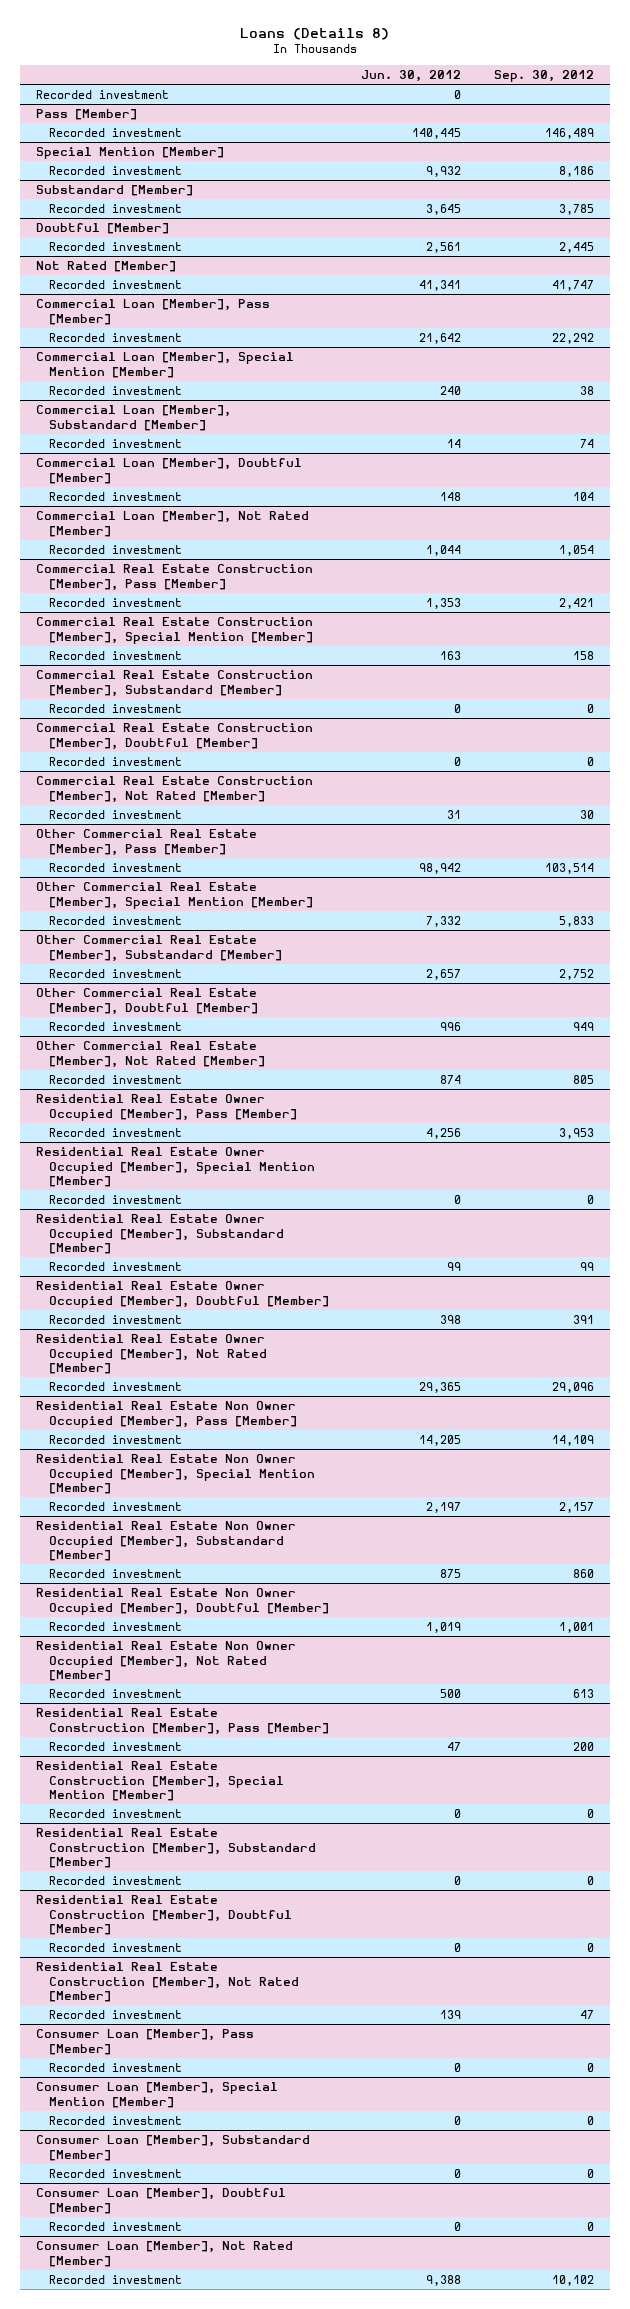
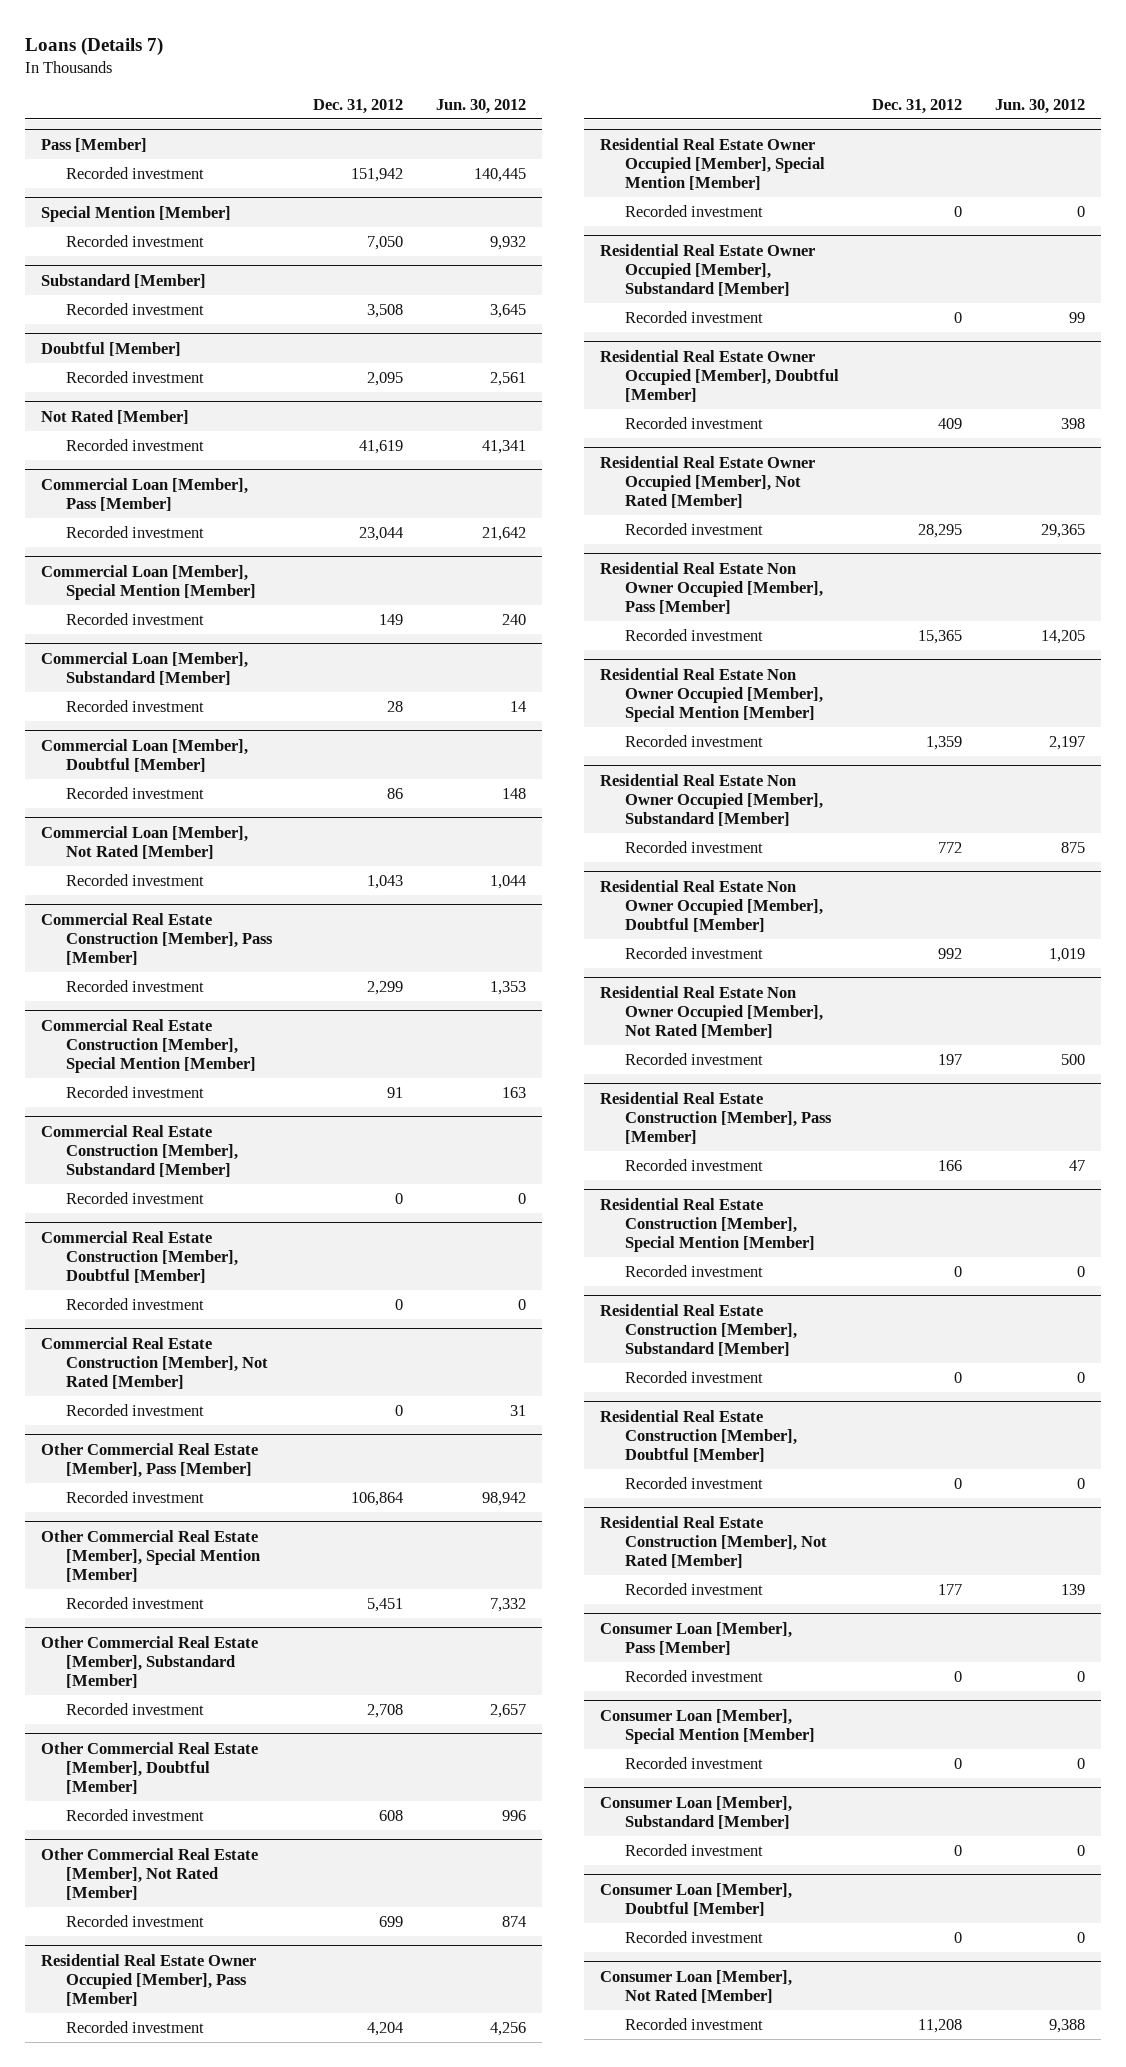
- Loans (Details 8)
+ Loans (Details 7)
- | Jun. 30, 2012 | Sep. 30, 2012
+ | Dec. 31, 2012 | Jun. 30, 2012
- Recorded investment | 0 |

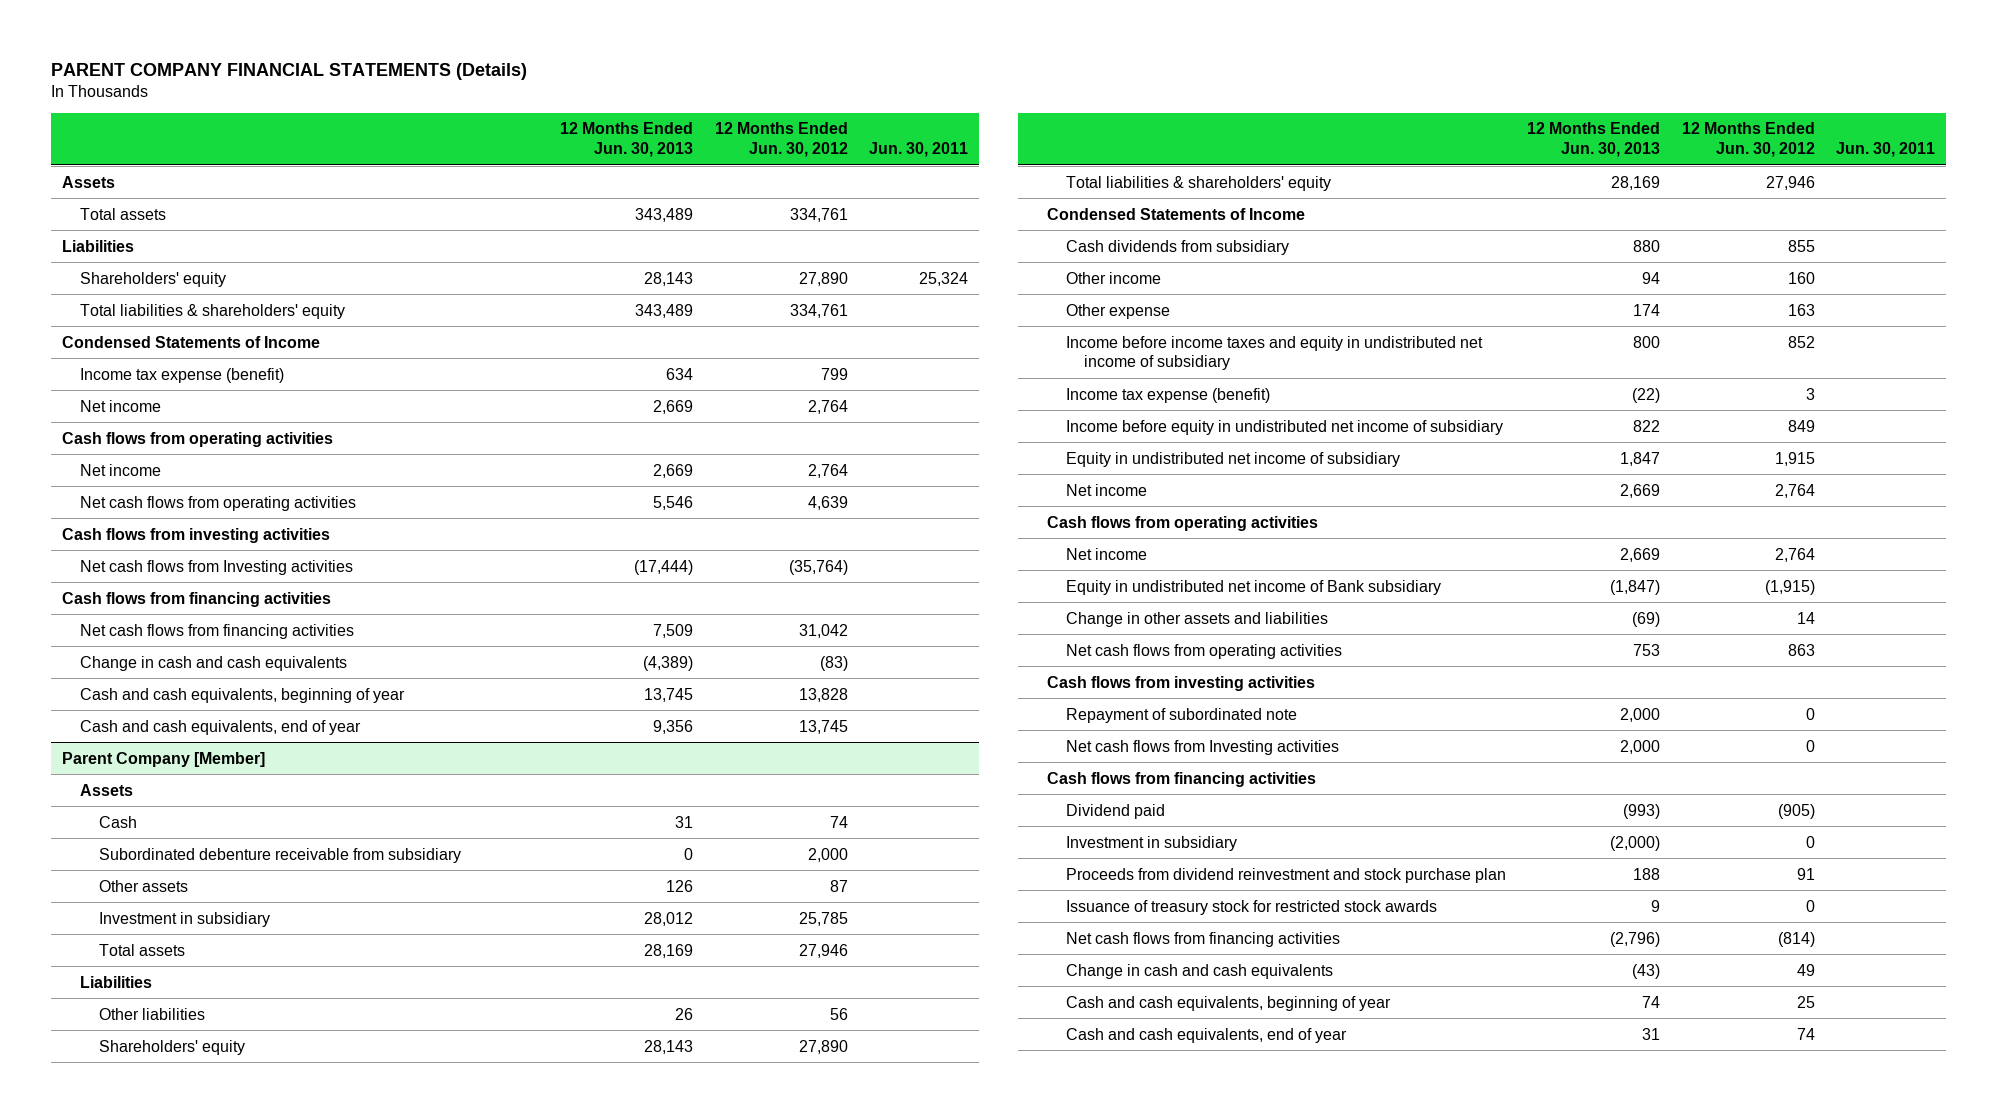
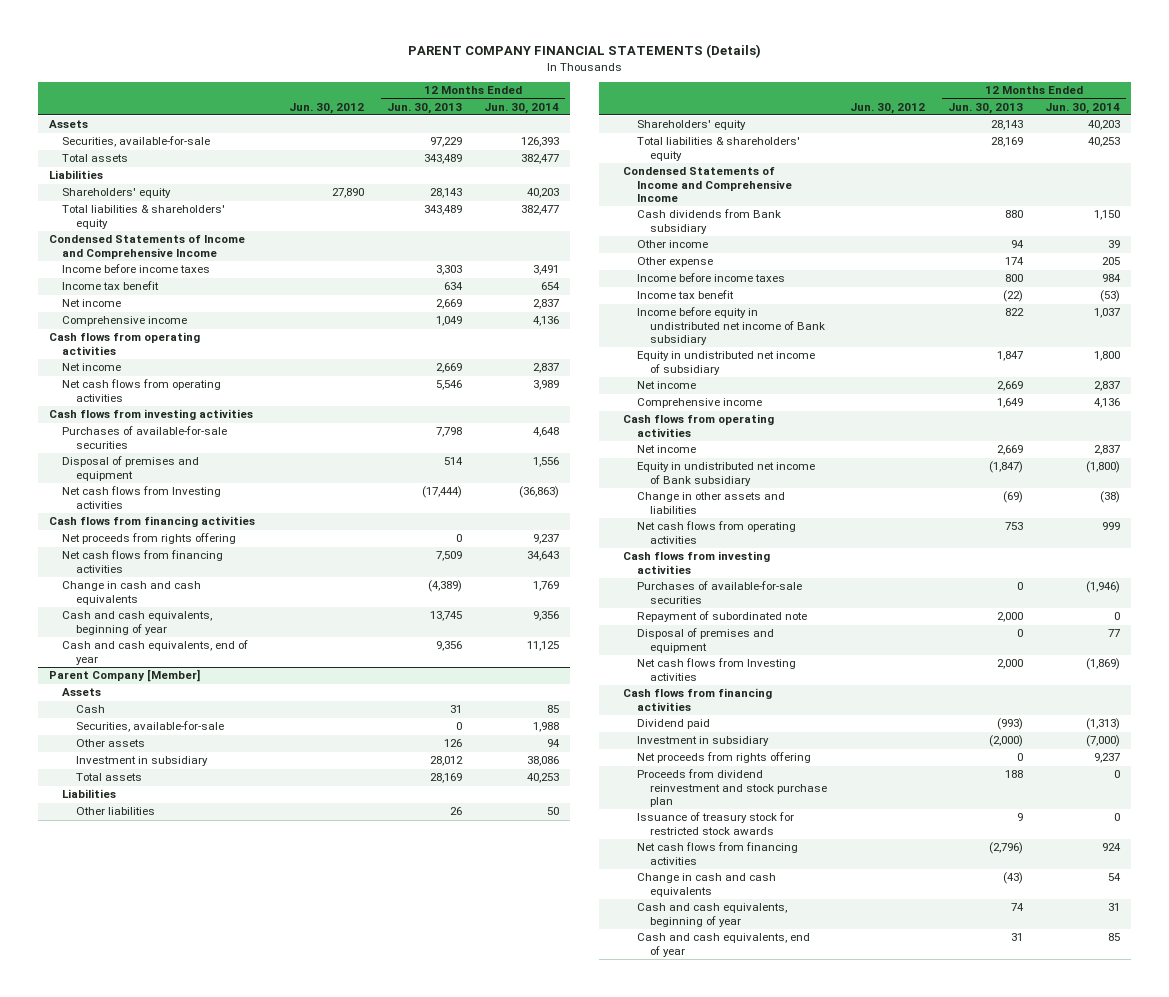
- | 12 Months Ended Jun. 30, 2013 | 12 Months Ended Jun. 30, 2012 | Jun. 30, 2011
+ | Jun. 30, 2012 | 12 Months Ended Jun. 30, 2013 | 12 Months Ended Jun. 30, 2014
+ Securities, available-for-sale | | 97,229 | 126,393
- Condensed Statements of Income
- Income tax expense (benefit) | 634 | 799 |
+ Condensed Statements of Income and Comprehensive Income
+ Income before income taxes | | 3,303 | 3,491
+ Income tax benefit | | 634 | 654
+ Comprehensive income | | 1,049 | 4,136
+ Purchases of available-for-sale securities | | 7,798 | 4,648
+ Disposal of premises and equipment | | 514 | 1,556
+ Net proceeds from rights offering | | 0 | 9,237
@ Parent Company [Member]
- Subordinated debenture receivable from subsidiary | 0 | 2,000 |
+ Securities, available-for-sale | | 0 | 1,988
- Condensed Statements of Income
- Cash dividends from subsidiary | 880 | 855 |
+ Condensed Statements of Income and Comprehensive Income
+ Cash dividends from Bank subsidiary | | 880 | 1,150
- Income before income taxes and equity in undistributed net income of subsidiary | 800 | 852 |
- Income tax expense (benefit) | (22) | 3 |
- Income before equity in undistributed net income of subsidiary | 822 | 849 |
+ Income before income taxes | | 800 | 984
+ Income tax benefit | | (22) | (53)
+ Income before equity in undistributed net income of Bank subsidiary | | 822 | 1,037
+ Comprehensive income | | 1,649 | 4,136
+ Purchases of available-for-sale securities | | 0 | (1,946)
+ Disposal of premises and equipment | | 0 | 77
+ Net proceeds from rights offering | | 0 | 9,237

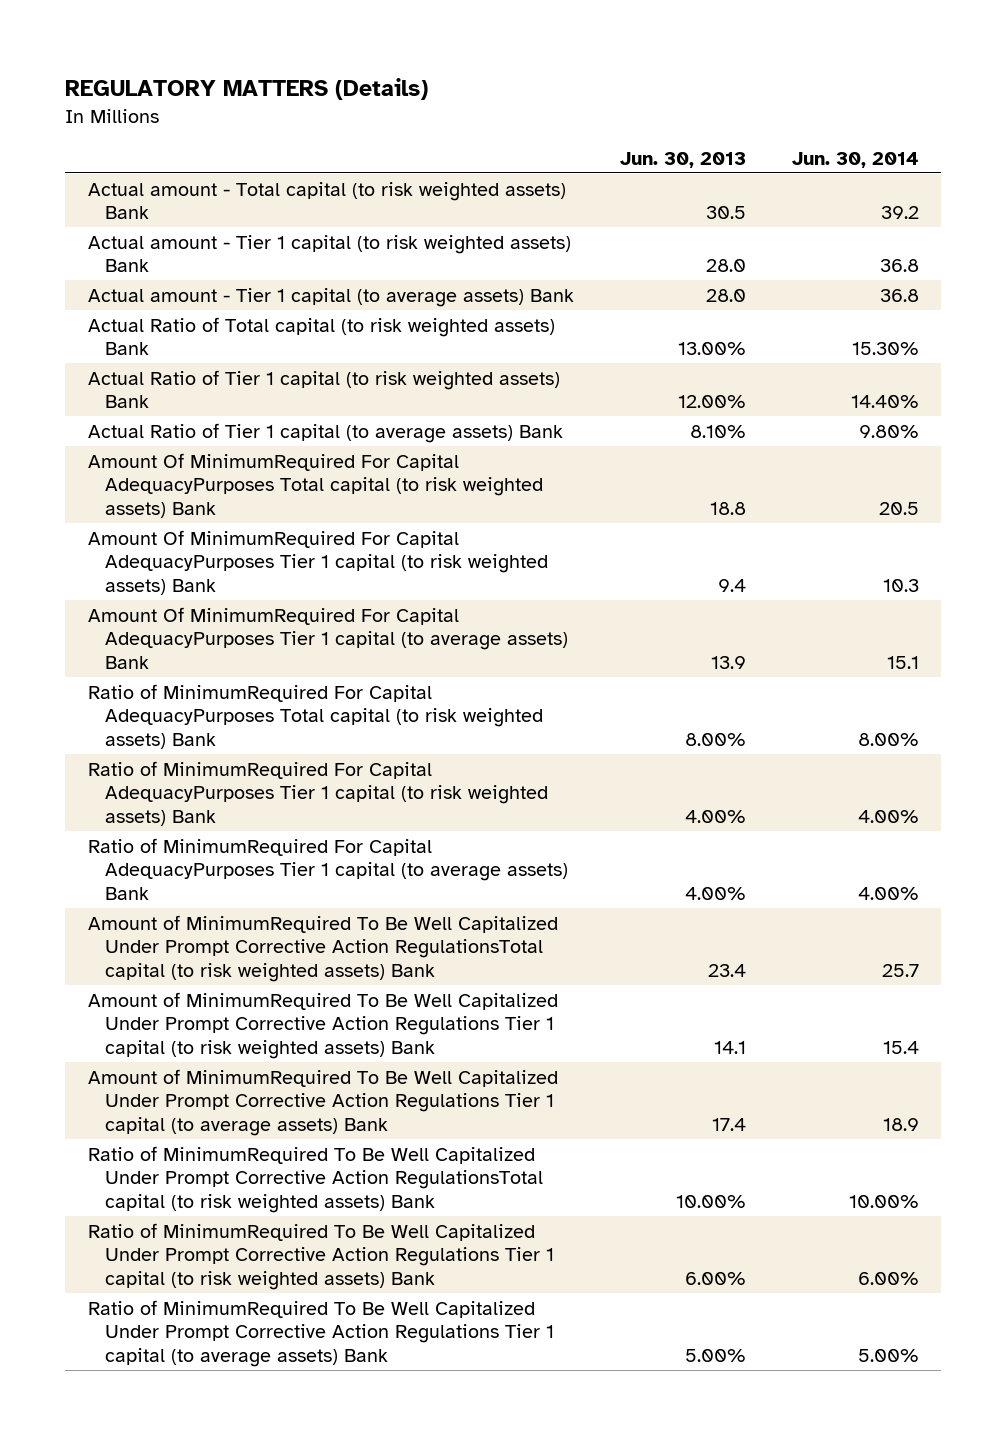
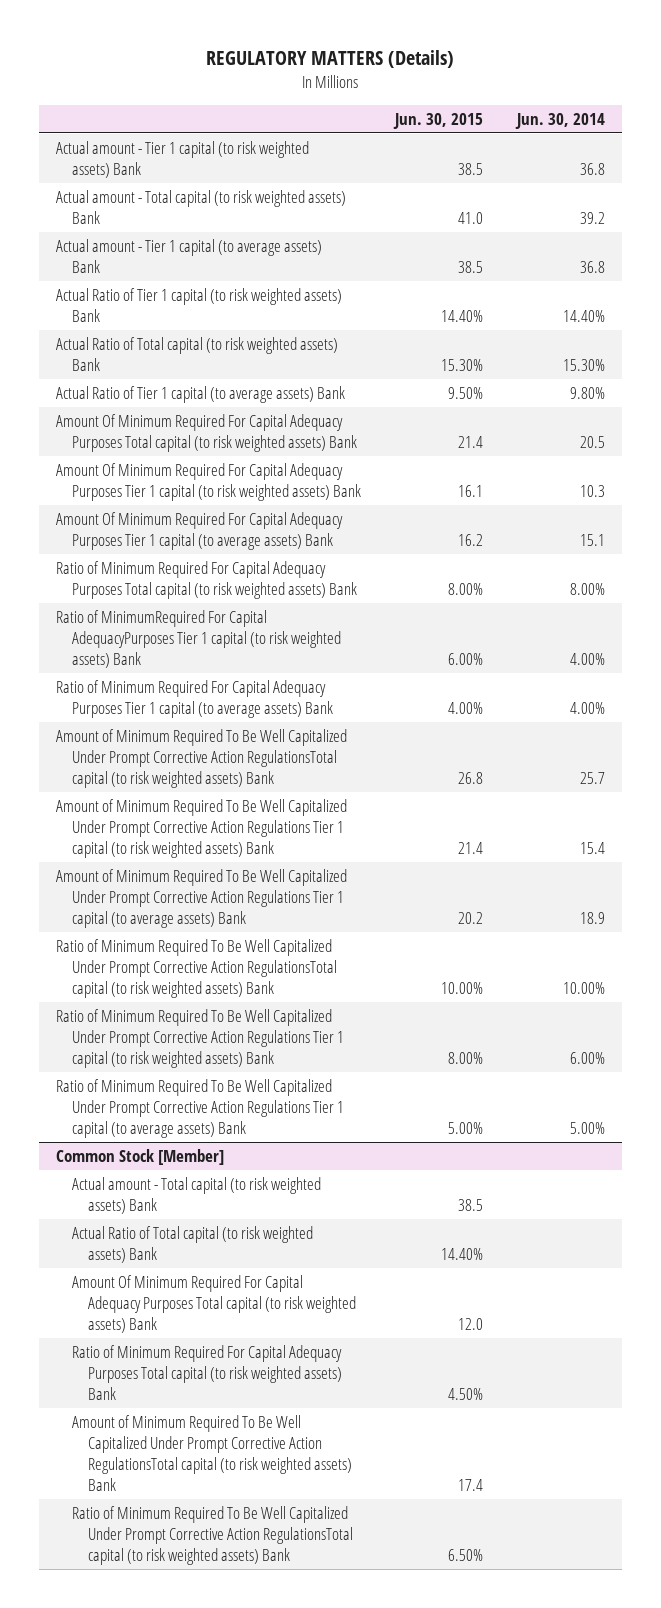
- | Jun. 30, 2013 | Jun. 30, 2014
+ | Jun. 30, 2015 | Jun. 30, 2014
moved down: Actual amount - Total capital (to risk weighted assets) Bank | 41.0 | 39.2
moved down: Actual Ratio of Total capital (to risk weighted assets) Bank | 15.30% | 15.30%
- Amount Of MinimumRequired For Capital AdequacyPurposes Total capital (to risk weighted assets) Bank | 18.8 | 20.5
- Amount Of MinimumRequired For Capital AdequacyPurposes Tier 1 capital (to risk weighted assets) Bank | 9.4 | 10.3
- Amount Of MinimumRequired For Capital AdequacyPurposes Tier 1 capital (to average assets) Bank | 13.9 | 15.1
- Ratio of MinimumRequired For Capital AdequacyPurposes Total capital (to risk weighted assets) Bank | 8.00% | 8.00%
+ Amount Of Minimum Required For Capital Adequacy Purposes Total capital (to risk weighted assets) Bank | 21.4 | 20.5
+ Amount Of Minimum Required For Capital Adequacy Purposes Tier 1 capital (to risk weighted assets) Bank | 16.1 | 10.3
+ Amount Of Minimum Required For Capital Adequacy Purposes Tier 1 capital (to average assets) Bank | 16.2 | 15.1
+ Ratio of Minimum Required For Capital Adequacy Purposes Total capital (to risk weighted assets) Bank | 8.00% | 8.00%
- Ratio of MinimumRequired For Capital AdequacyPurposes Tier 1 capital (to average assets) Bank | 4.00% | 4.00%
- Amount of MinimumRequired To Be Well Capitalized Under Prompt Corrective Action RegulationsTotal capital (to risk weighted assets) Bank | 23.4 | 25.7
- Amount of MinimumRequired To Be Well Capitalized Under Prompt Corrective Action Regulations Tier 1 capital (to risk weighted assets) Bank | 14.1 | 15.4
- Amount of MinimumRequired To Be Well Capitalized Under Prompt Corrective Action Regulations Tier 1 capital (to average assets) Bank | 17.4 | 18.9
- Ratio of MinimumRequired To Be Well Capitalized Under Prompt Corrective Action RegulationsTotal capital (to risk weighted assets) Bank | 10.00% | 10.00%
- Ratio of MinimumRequired To Be Well Capitalized Under Prompt Corrective Action Regulations Tier 1 capital (to risk weighted assets) Bank | 6.00% | 6.00%
- Ratio of MinimumRequired To Be Well Capitalized Under Prompt Corrective Action Regulations Tier 1 capital (to average assets) Bank | 5.00% | 5.00%
+ Ratio of Minimum Required For Capital Adequacy Purposes Tier 1 capital (to average assets) Bank | 4.00% | 4.00%
+ Amount of Minimum Required To Be Well Capitalized Under Prompt Corrective Action RegulationsTotal capital (to risk weighted assets) Bank | 26.8 | 25.7
+ Amount of Minimum Required To Be Well Capitalized Under Prompt Corrective Action Regulations Tier 1 capital (to risk weighted assets) Bank | 21.4 | 15.4
+ Amount of Minimum Required To Be Well Capitalized Under Prompt Corrective Action Regulations Tier 1 capital (to average assets) Bank | 20.2 | 18.9
+ Ratio of Minimum Required To Be Well Capitalized Under Prompt Corrective Action RegulationsTotal capital (to risk weighted assets) Bank | 10.00% | 10.00%
+ Ratio of Minimum Required To Be Well Capitalized Under Prompt Corrective Action Regulations Tier 1 capital (to risk weighted assets) Bank | 8.00% | 6.00%
+ Ratio of Minimum Required To Be Well Capitalized Under Prompt Corrective Action Regulations Tier 1 capital (to average assets) Bank | 5.00% | 5.00%
+ Common Stock [Member]
+ Actual amount - Total capital (to risk weighted assets) Bank | 38.5 |
+ Actual Ratio of Total capital (to risk weighted assets) Bank | 14.40% |
+ Amount Of Minimum Required For Capital Adequacy Purposes Total capital (to risk weighted assets) Bank | 12.0 |
+ Ratio of Minimum Required For Capital Adequacy Purposes Total capital (to risk weighted assets) Bank | 4.50% |
+ Amount of Minimum Required To Be Well Capitalized Under Prompt Corrective Action RegulationsTotal capital (to risk weighted assets) Bank | 17.4 |
+ Ratio of Minimum Required To Be Well Capitalized Under Prompt Corrective Action RegulationsTotal capital (to risk weighted assets) Bank | 6.50% |

